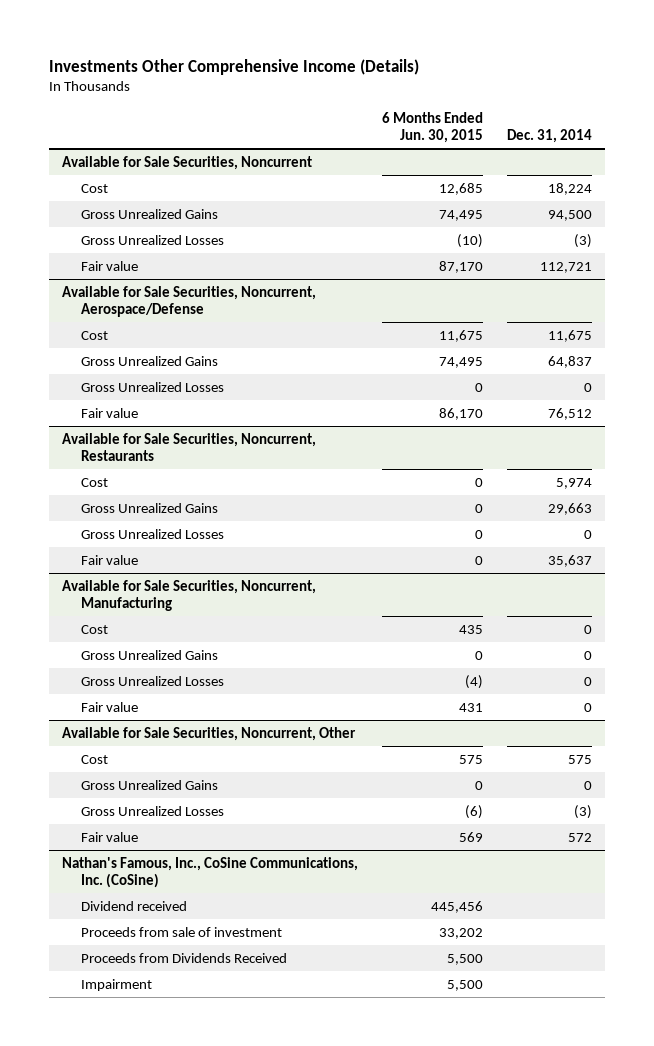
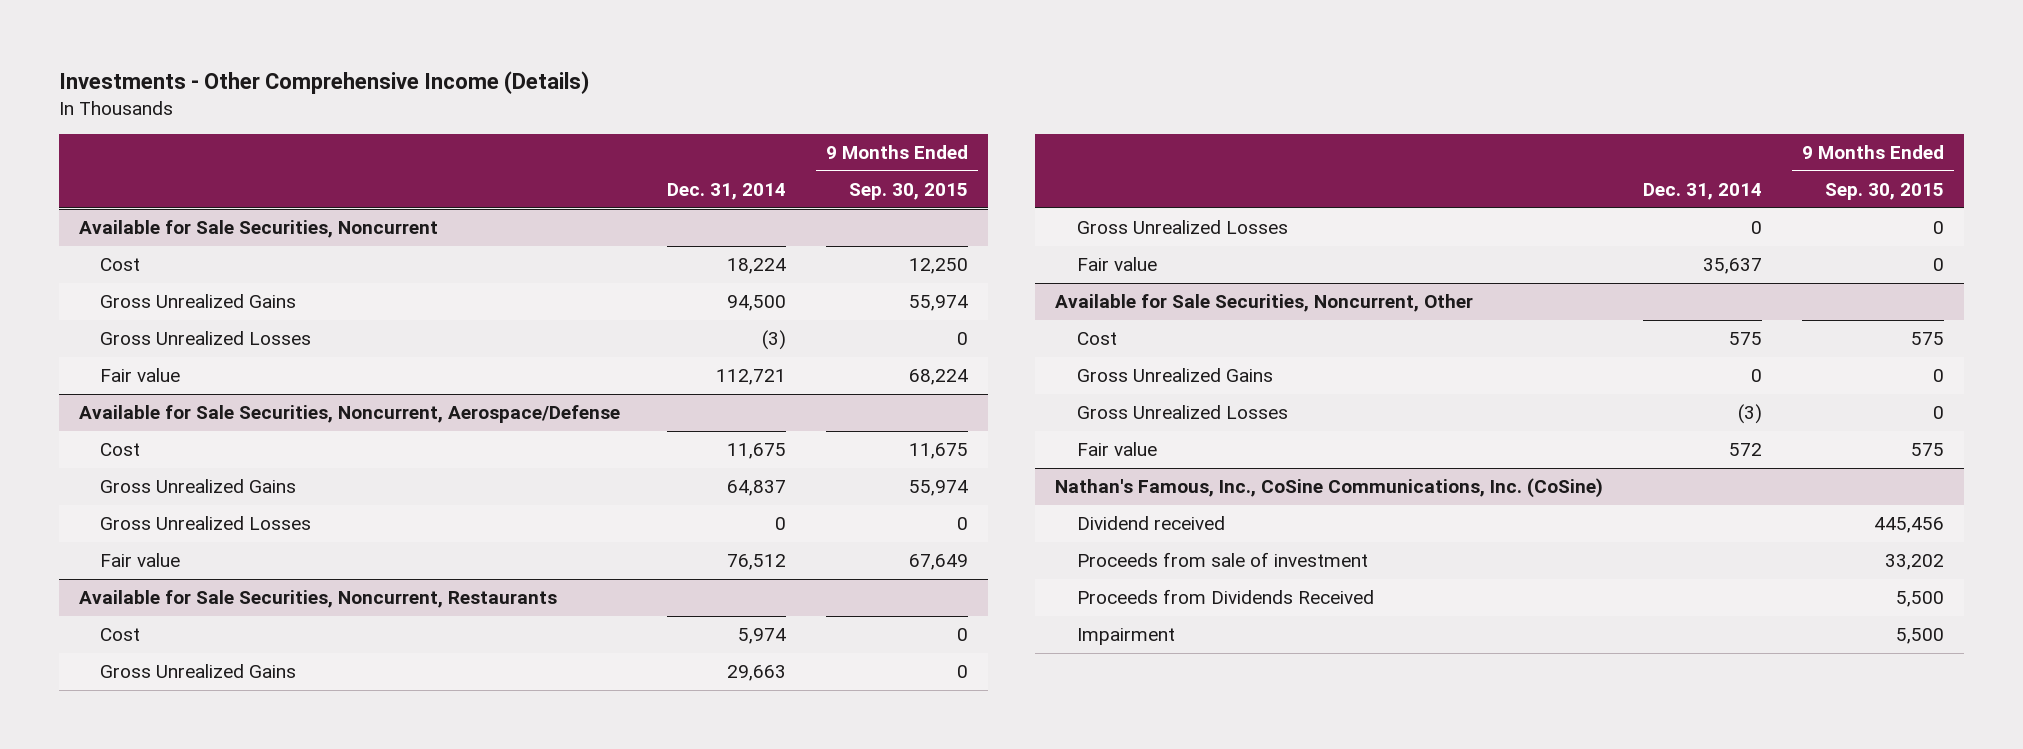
- Investments Other Comprehensive Income (Details)
+ Investments - Other Comprehensive Income (Details)
- | 6 Months Ended Jun. 30, 2015 | Dec. 31, 2014
+ | Dec. 31, 2014 | 9 Months Ended Sep. 30, 2015
- Available for Sale Securities, Noncurrent, Manufacturing
- Cost | 435 | 0
- Gross Unrealized Gains | 0 | 0
- Gross Unrealized Losses | (4) | 0
- Fair value | 431 | 0

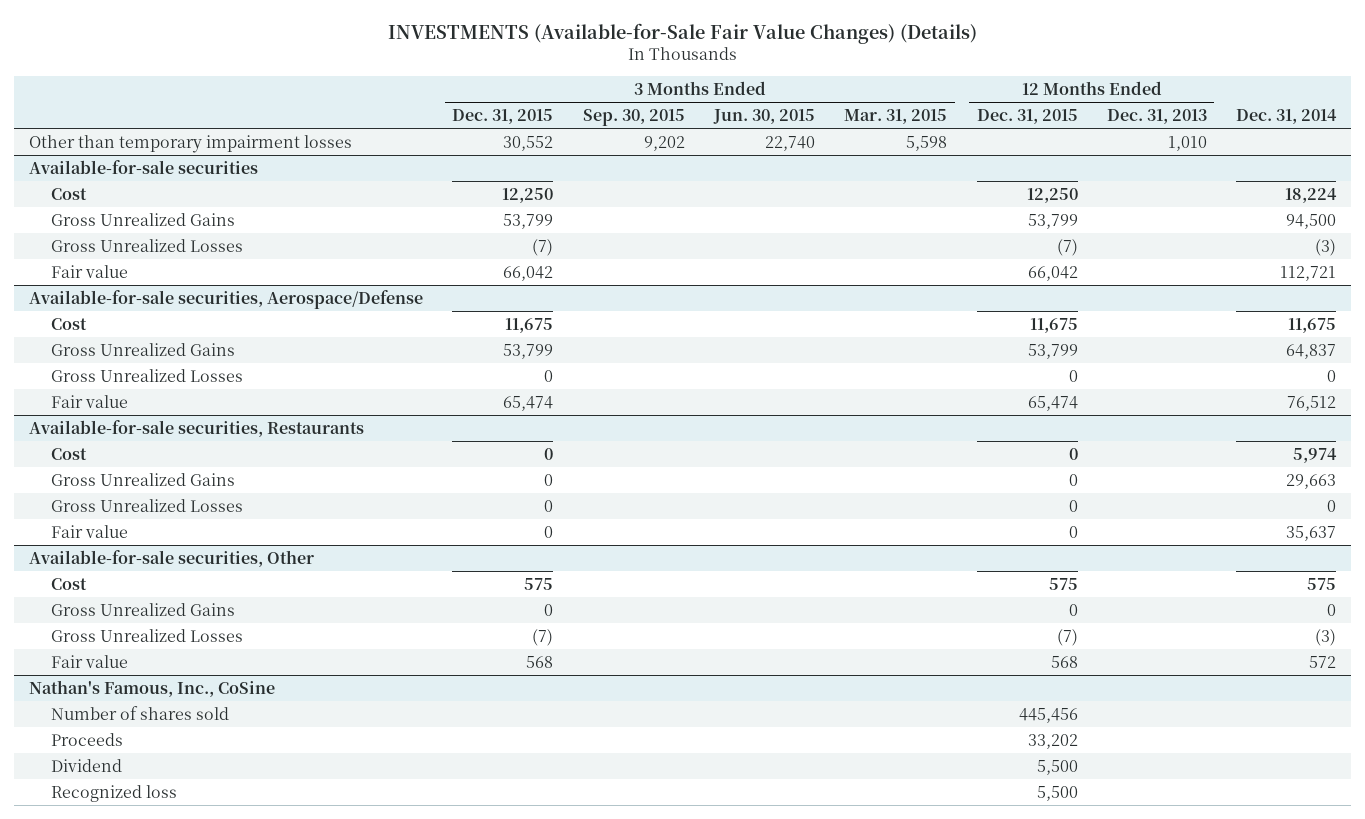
- Investments - Other Comprehensive Income (Details)
+ INVESTMENTS (Available-for-Sale Fair Value Changes) (Details)
- | Dec. 31, 2014 | 9 Months Ended Sep. 30, 2015
+ | 3 Months Ended Dec. 31, 2015 | 3 Months Ended Sep. 30, 2015 | 3 Months Ended Jun. 30, 2015 | 3 Months Ended Mar. 31, 2015 | 12 Months Ended Dec. 31, 2015 | 12 Months Ended Dec. 31, 2013 | Dec. 31, 2014
- Available for Sale Securities, Noncurrent
+ Other than temporary impairment losses | 30,552 | 9,202 | 22,740 | 5,598 | | 1,010 |
+ Available-for-sale securities
- Available for Sale Securities, Noncurrent, Aerospace/Defense
+ Available-for-sale securities, Aerospace/Defense
- Available for Sale Securities, Noncurrent, Restaurants
+ Available-for-sale securities, Restaurants
- Available for Sale Securities, Noncurrent, Other
+ Available-for-sale securities, Other
- Nathan's Famous, Inc., CoSine Communications, Inc. (CoSine)
- Dividend received | | 445,456
- Proceeds from sale of investment | | 33,202
- Proceeds from Dividends Received | | 5,500
- Impairment | | 5,500
+ Nathan's Famous, Inc., CoSine
+ Number of shares sold | | | | | 445,456 | |
+ Proceeds | | | | | 33,202 | |
+ Dividend | | | | | 5,500 | |
+ Recognized loss | | | | | 5,500 | |

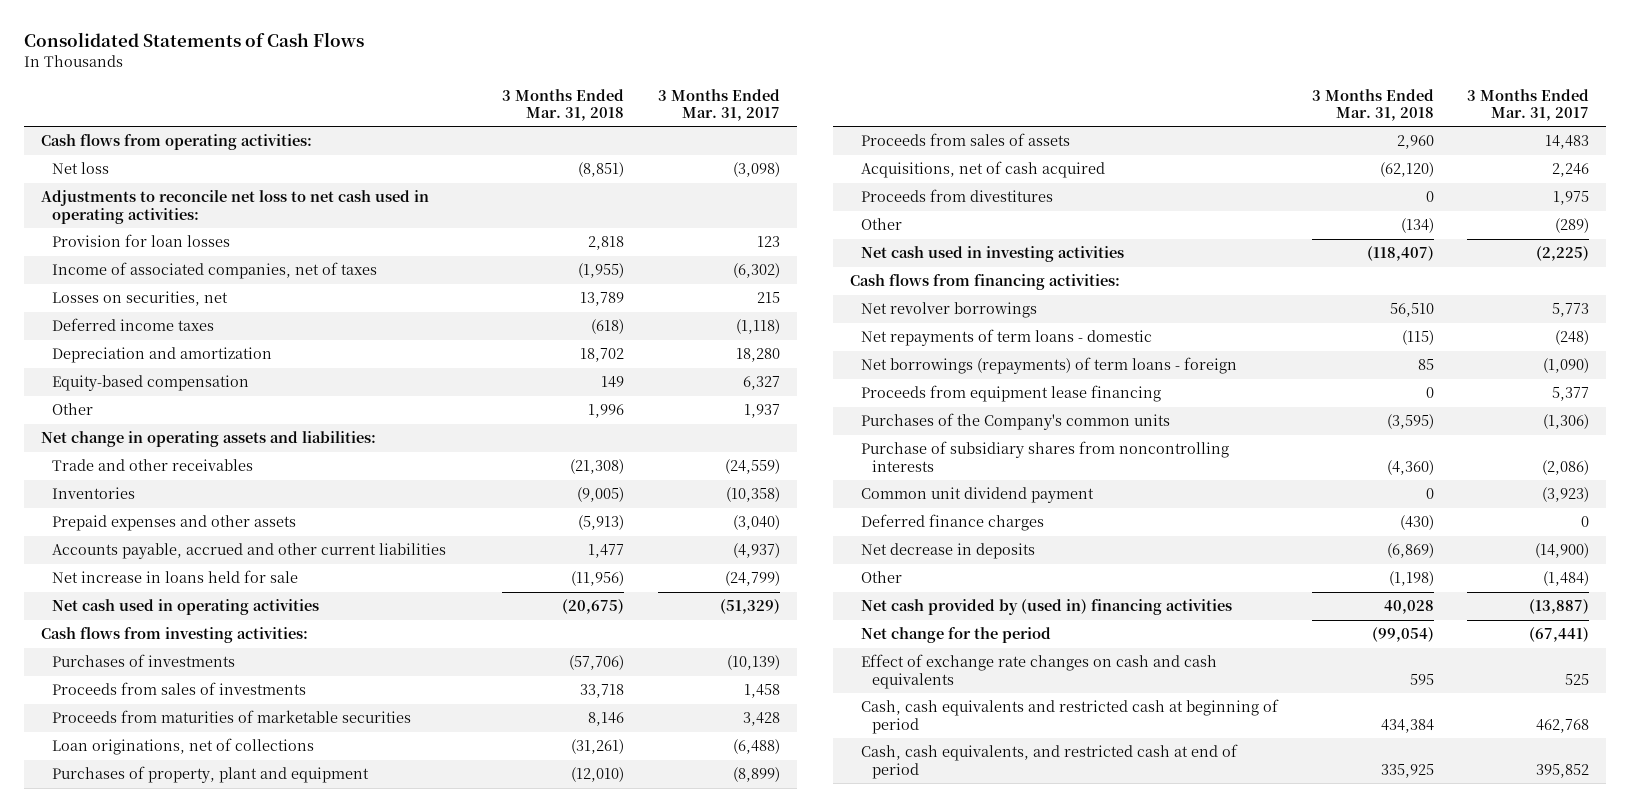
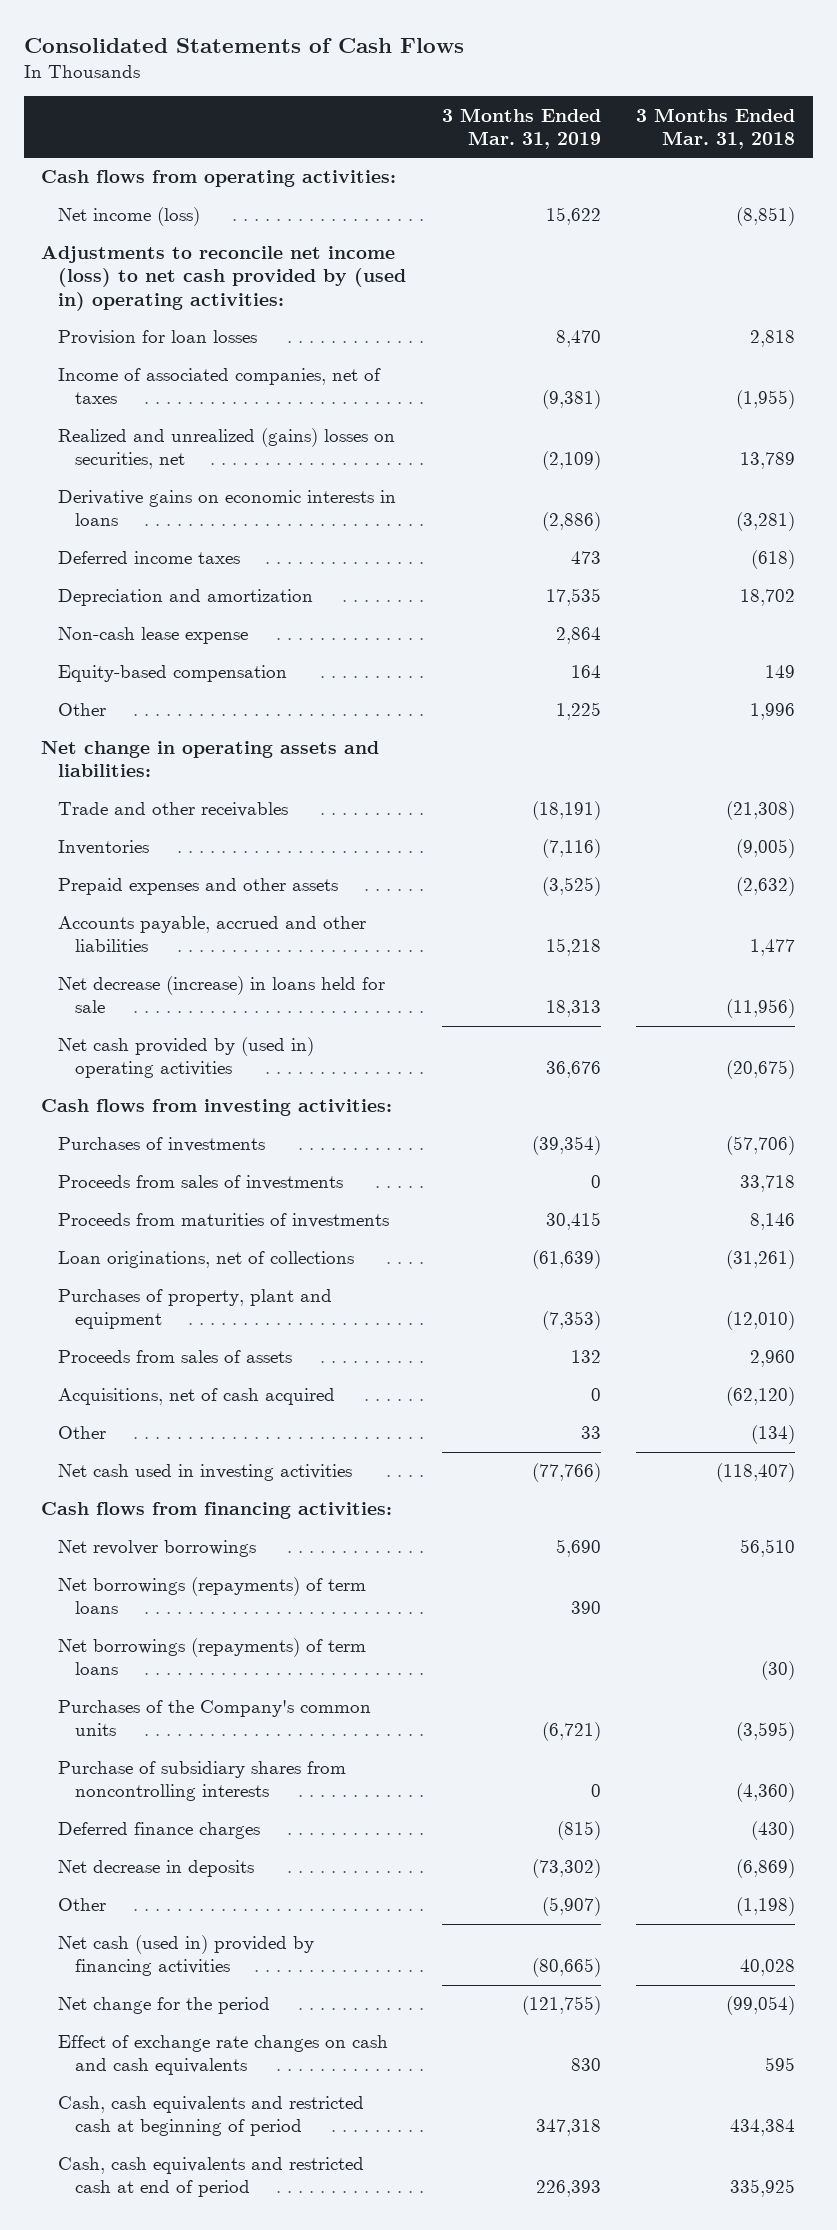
- | 3 Months Ended Mar. 31, 2018 | 3 Months Ended Mar. 31, 2017
+ | 3 Months Ended Mar. 31, 2019 | 3 Months Ended Mar. 31, 2018
- Net loss | (8,851) | (3,098)
- Adjustments to reconcile net loss to net cash used in operating activities:
+ Net income (loss) | 15,622 | (8,851)
+ Adjustments to reconcile net income (loss) to net cash provided by (used in) operating activities:
- Losses on securities, net | 13,789 | 215
+ Realized and unrealized (gains) losses on securities, net | (2,109) | 13,789
+ Derivative gains on economic interests in loans | (2,886) | (3,281)
+ Non-cash lease expense | 2,864 |
- Prepaid expenses and other assets | (5,913) | (3,040)
- Accounts payable, accrued and other current liabilities | 1,477 | (4,937)
- Net increase in loans held for sale | (11,956) | (24,799)
- Net cash used in operating activities | (20,675) | (51,329)
+ Prepaid expenses and other assets | (3,525) | (2,632)
+ Accounts payable, accrued and other liabilities | 15,218 | 1,477
+ Net decrease (increase) in loans held for sale | 18,313 | (11,956)
+ Net cash provided by (used in) operating activities | 36,676 | (20,675)
- Proceeds from maturities of marketable securities | 8,146 | 3,428
+ Proceeds from maturities of investments | 30,415 | 8,146
- Proceeds from divestitures | 0 | 1,975
- Net repayments of term loans - domestic | (115) | (248)
- Net borrowings (repayments) of term loans - foreign | 85 | (1,090)
- Proceeds from equipment lease financing | 0 | 5,377
+ Net borrowings (repayments) of term loans | 390 |
+ Net borrowings (repayments) of term loans | | (30)
- Common unit dividend payment | 0 | (3,923)
- Net cash provided by (used in) financing activities | 40,028 | (13,887)
+ Net cash (used in) provided by financing activities | (80,665) | 40,028
- Cash, cash equivalents, and restricted cash at end of period | 335,925 | 395,852
+ Cash, cash equivalents and restricted cash at end of period | 226,393 | 335,925

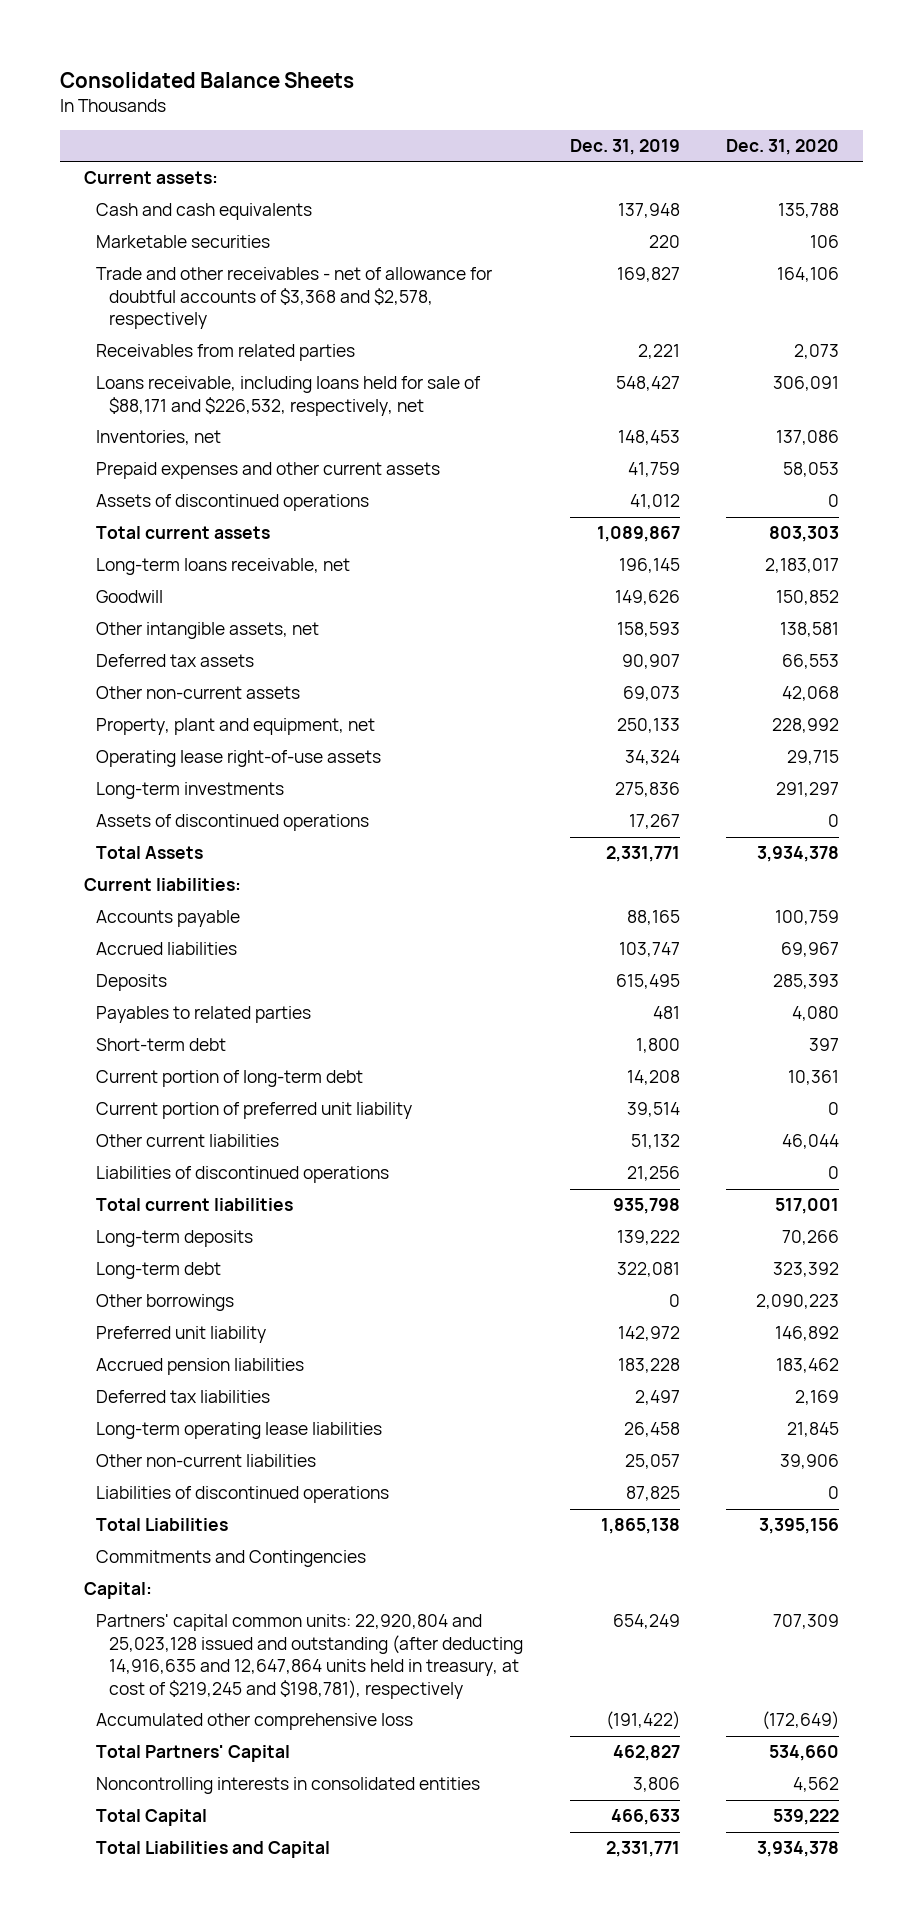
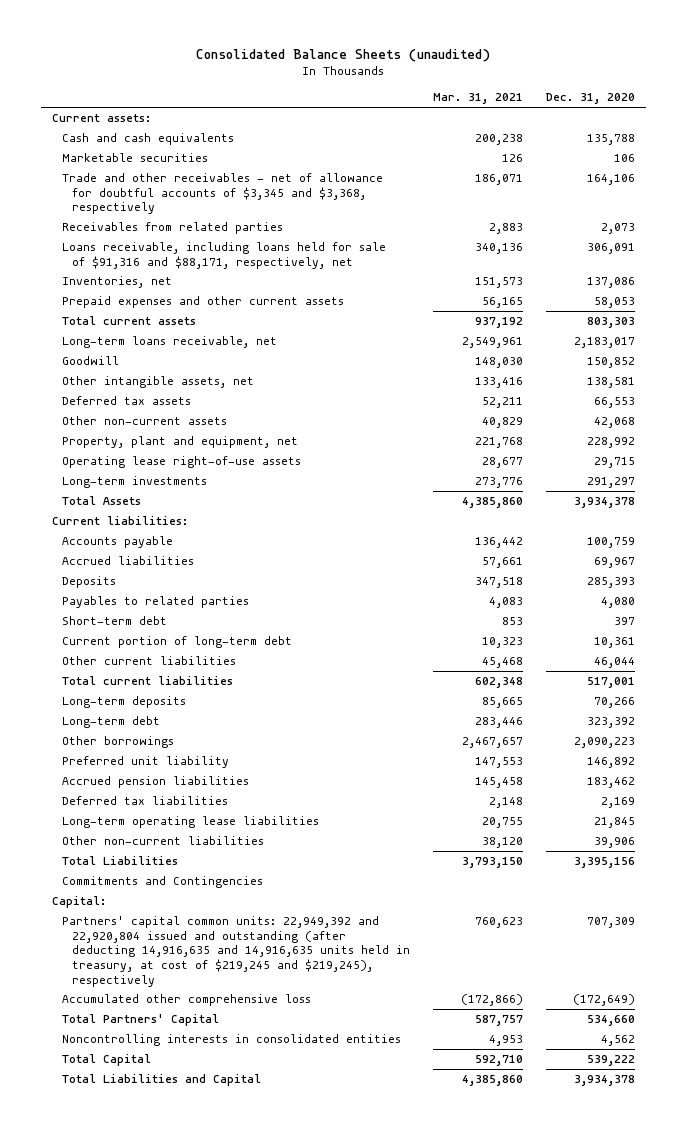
- Consolidated Balance Sheets
+ Consolidated Balance Sheets (unaudited)
- | Dec. 31, 2019 | Dec. 31, 2020
+ | Mar. 31, 2021 | Dec. 31, 2020
- Trade and other receivables - net of allowance for doubtful accounts of $3,368 and $2,578, respectively | 169,827 | 164,106
+ Trade and other receivables - net of allowance for doubtful accounts of $3,345 and $3,368, respectively | 186,071 | 164,106
- Loans receivable, including loans held for sale of $88,171 and $226,532, respectively, net | 548,427 | 306,091
+ Loans receivable, including loans held for sale of $91,316 and $88,171, respectively, net | 340,136 | 306,091
- Assets of discontinued operations | 41,012 | 0
- Assets of discontinued operations | 17,267 | 0
- Current portion of preferred unit liability | 39,514 | 0
- Liabilities of discontinued operations | 21,256 | 0
- Liabilities of discontinued operations | 87,825 | 0
- Partners' capital common units: 22,920,804 and 25,023,128 issued and outstanding (after deducting 14,916,635 and 12,647,864 units held in treasury, at cost of $219,245 and $198,781), respectively | 654,249 | 707,309
+ Partners' capital common units: 22,949,392 and 22,920,804 issued and outstanding (after deducting 14,916,635 and 14,916,635 units held in treasury, at cost of $219,245 and $219,245), respectively | 760,623 | 707,309

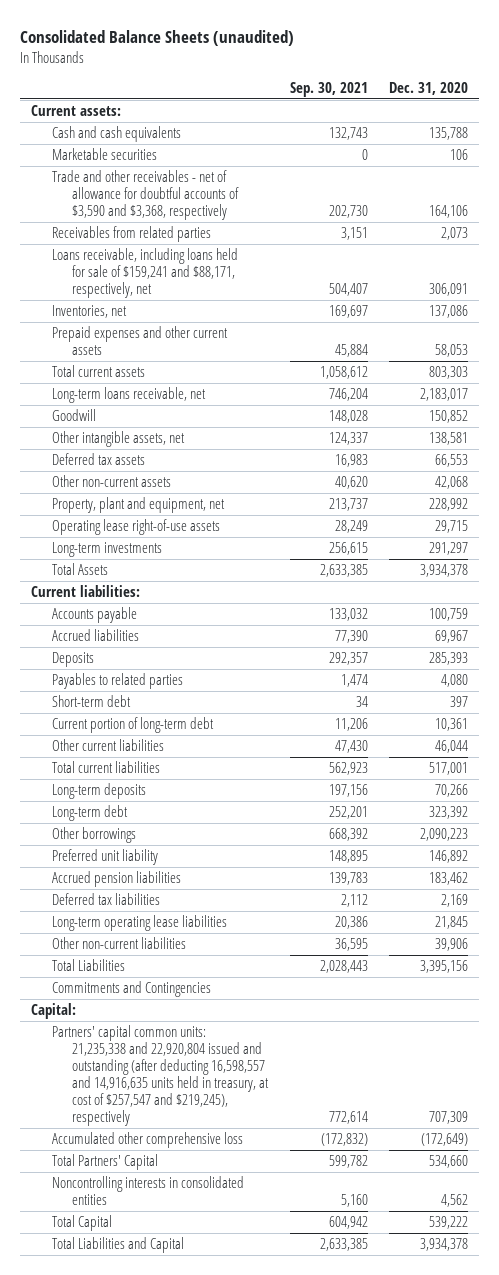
- | Mar. 31, 2021 | Dec. 31, 2020
+ | Sep. 30, 2021 | Dec. 31, 2020
- Trade and other receivables - net of allowance for doubtful accounts of $3,345 and $3,368, respectively | 186,071 | 164,106
+ Trade and other receivables - net of allowance for doubtful accounts of $3,590 and $3,368, respectively | 202,730 | 164,106
- Loans receivable, including loans held for sale of $91,316 and $88,171, respectively, net | 340,136 | 306,091
+ Loans receivable, including loans held for sale of $159,241 and $88,171, respectively, net | 504,407 | 306,091
- Partners' capital common units: 22,949,392 and 22,920,804 issued and outstanding (after deducting 14,916,635 and 14,916,635 units held in treasury, at cost of $219,245 and $219,245), respectively | 760,623 | 707,309
+ Partners' capital common units: 21,235,338 and 22,920,804 issued and outstanding (after deducting 16,598,557 and 14,916,635 units held in treasury, at cost of $257,547 and $219,245), respectively | 772,614 | 707,309

